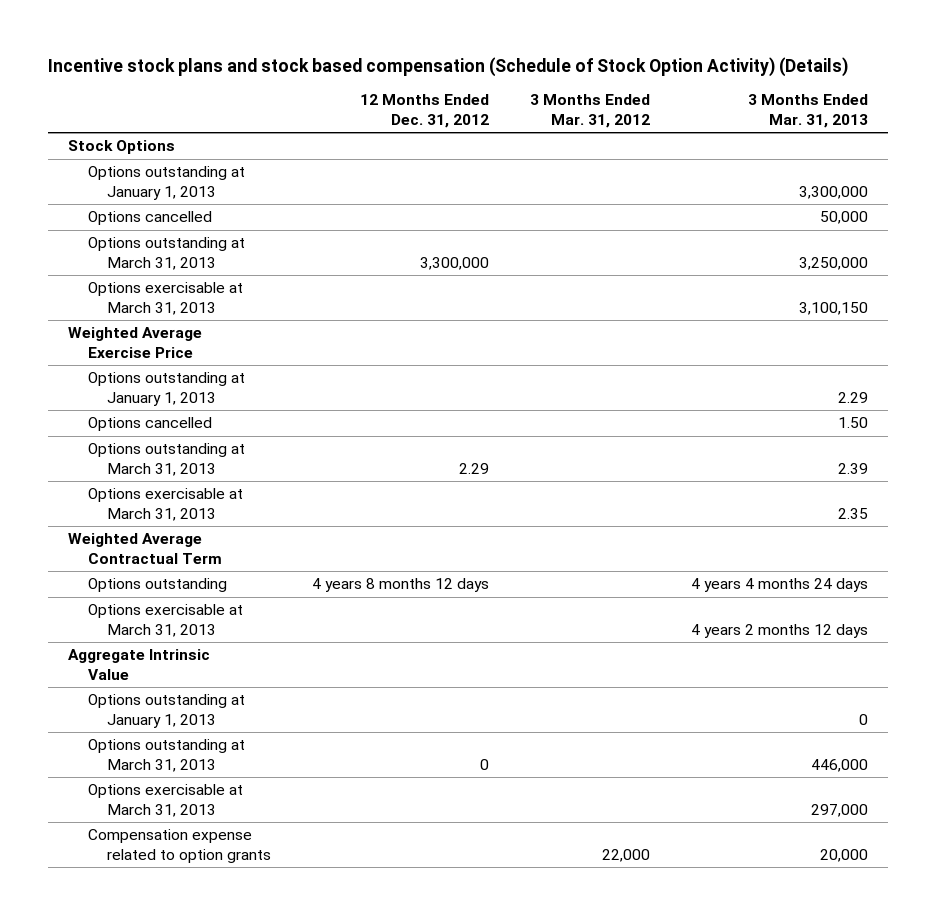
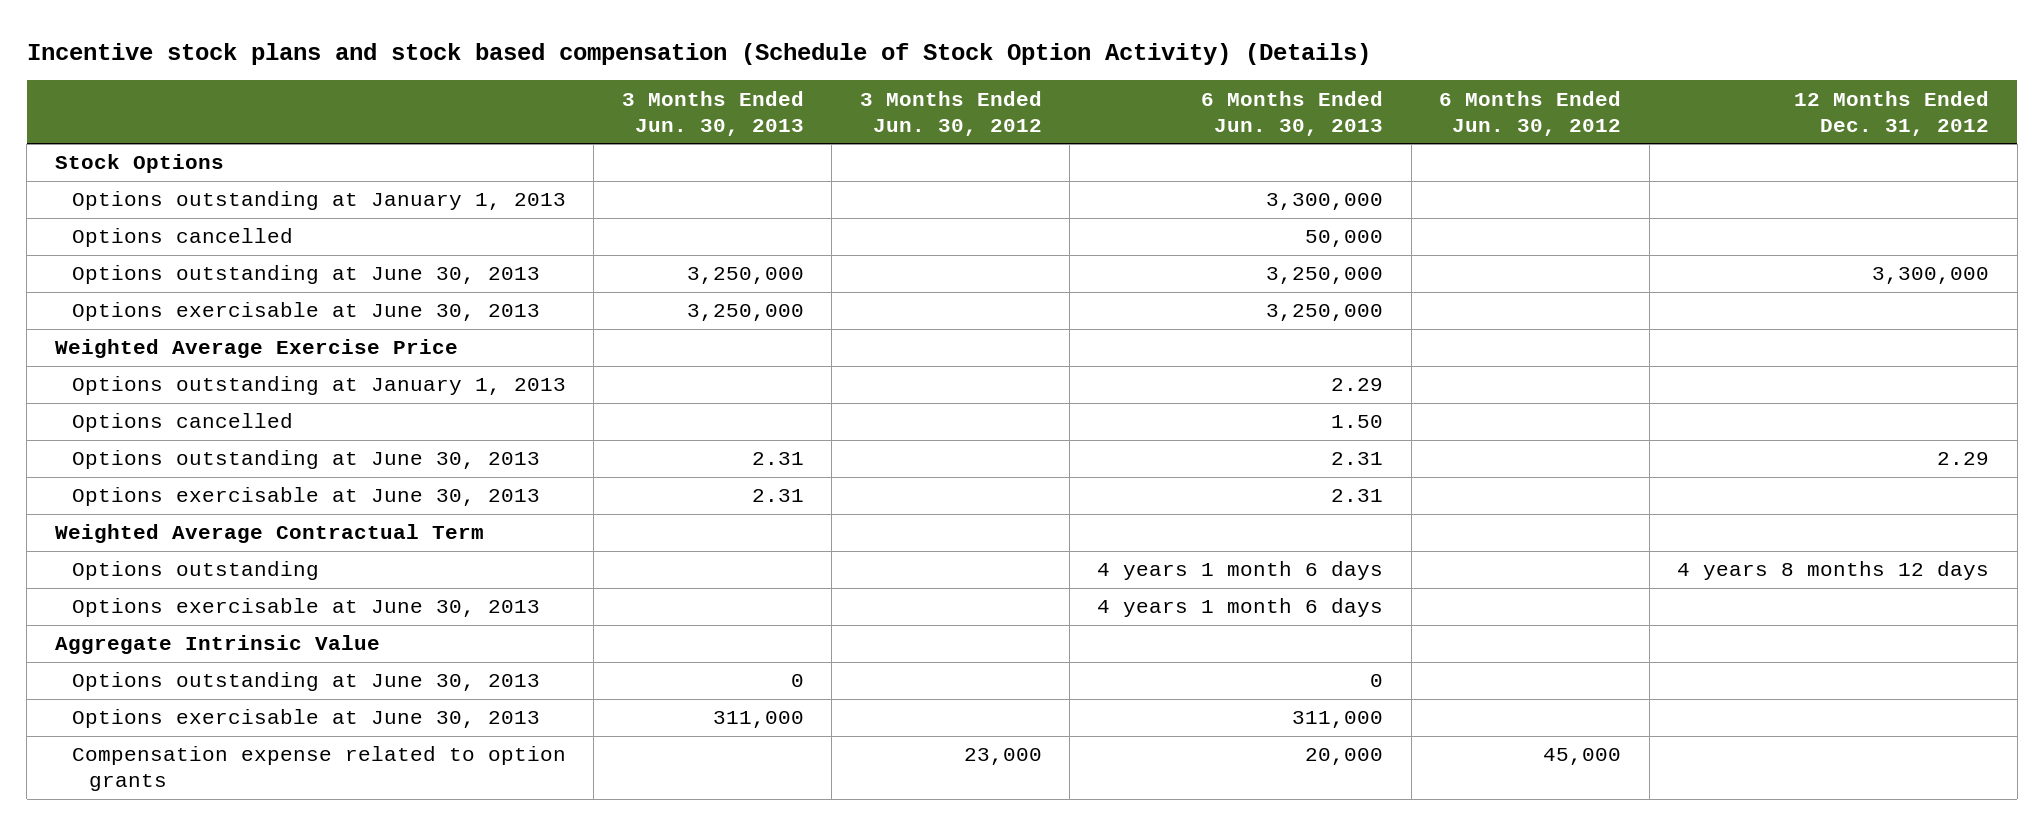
- | 12 Months Ended Dec. 31, 2012 | 3 Months Ended Mar. 31, 2012 | 3 Months Ended Mar. 31, 2013
+ | 3 Months Ended Jun. 30, 2013 | 3 Months Ended Jun. 30, 2012 | 6 Months Ended Jun. 30, 2013 | 6 Months Ended Jun. 30, 2012 | 12 Months Ended Dec. 31, 2012
- Options outstanding at March 31, 2013 | 3,300,000 | | 3,250,000
- Options exercisable at March 31, 2013 | | | 3,100,150
+ Options outstanding at June 30, 2013 | 3,250,000 | | 3,250,000 | | 3,300,000
+ Options exercisable at June 30, 2013 | 3,250,000 | | 3,250,000 | |
- Options outstanding at March 31, 2013 | 2.29 | | 2.39
- Options exercisable at March 31, 2013 | | | 2.35
+ Options outstanding at June 30, 2013 | 2.31 | | 2.31 | | 2.29
+ Options exercisable at June 30, 2013 | 2.31 | | 2.31 | |
- Options exercisable at March 31, 2013 | | | 4 years 2 months 12 days
+ Options exercisable at June 30, 2013 | | | 4 years 1 month 6 days | |
- Options outstanding at January 1, 2013 | | | 0
- Options outstanding at March 31, 2013 | 0 | | 446,000
- Options exercisable at March 31, 2013 | | | 297,000
+ Options outstanding at June 30, 2013 | 0 | | 0 | |
+ Options exercisable at June 30, 2013 | 311,000 | | 311,000 | |

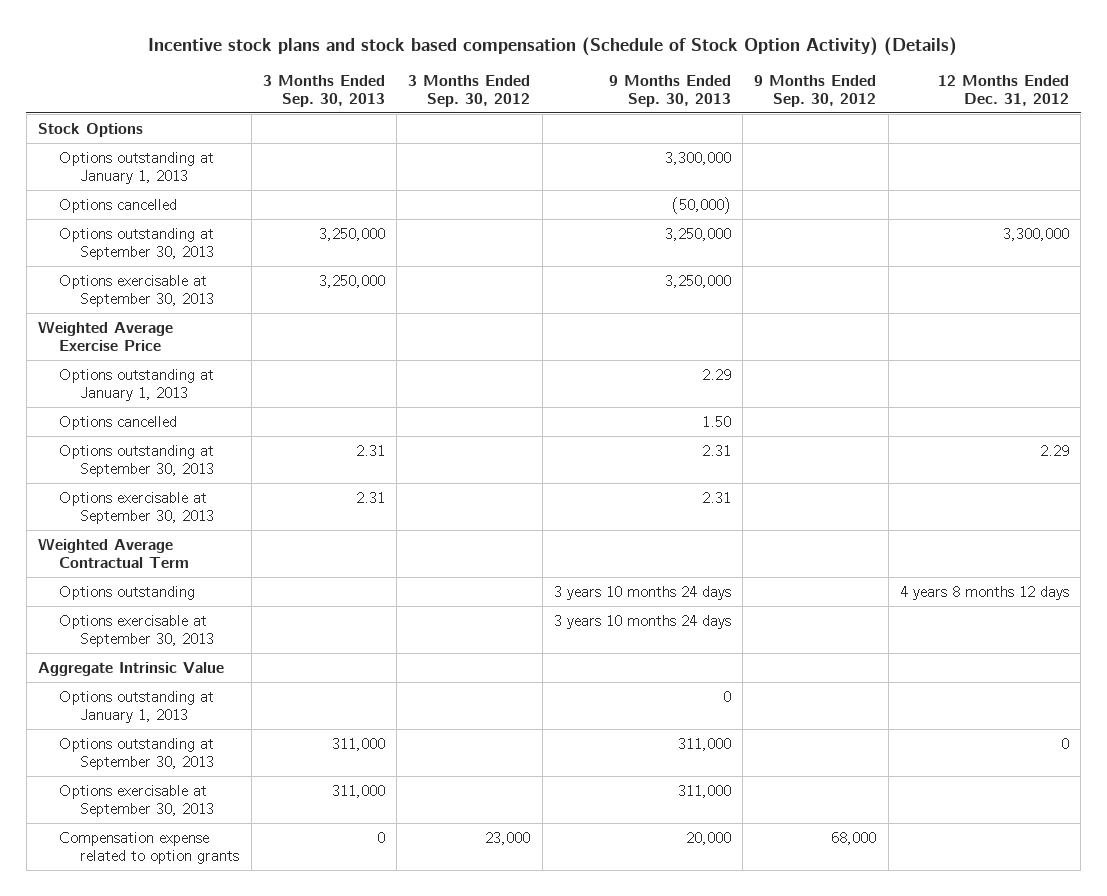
- | 3 Months Ended Jun. 30, 2013 | 3 Months Ended Jun. 30, 2012 | 6 Months Ended Jun. 30, 2013 | 6 Months Ended Jun. 30, 2012 | 12 Months Ended Dec. 31, 2012
+ | 3 Months Ended Sep. 30, 2013 | 3 Months Ended Sep. 30, 2012 | 9 Months Ended Sep. 30, 2013 | 9 Months Ended Sep. 30, 2012 | 12 Months Ended Dec. 31, 2012
- Options outstanding at June 30, 2013 | 3,250,000 | | 3,250,000 | | 3,300,000
- Options exercisable at June 30, 2013 | 3,250,000 | | 3,250,000 | |
+ Options outstanding at September 30, 2013 | 3,250,000 | | 3,250,000 | | 3,300,000
+ Options exercisable at September 30, 2013 | 3,250,000 | | 3,250,000 | |
- Options outstanding at June 30, 2013 | 2.31 | | 2.31 | | 2.29
- Options exercisable at June 30, 2013 | 2.31 | | 2.31 | |
+ Options outstanding at September 30, 2013 | 2.31 | | 2.31 | | 2.29
+ Options exercisable at September 30, 2013 | 2.31 | | 2.31 | |
- Options exercisable at June 30, 2013 | | | 4 years 1 month 6 days | |
+ Options exercisable at September 30, 2013 | | | 3 years 10 months 24 days | |
- Options outstanding at June 30, 2013 | 0 | | 0 | |
- Options exercisable at June 30, 2013 | 311,000 | | 311,000 | |
+ Options outstanding at January 1, 2013 | | | 0 | |
+ Options outstanding at September 30, 2013 | 311,000 | | 311,000 | | 0
+ Options exercisable at September 30, 2013 | 311,000 | | 311,000 | |

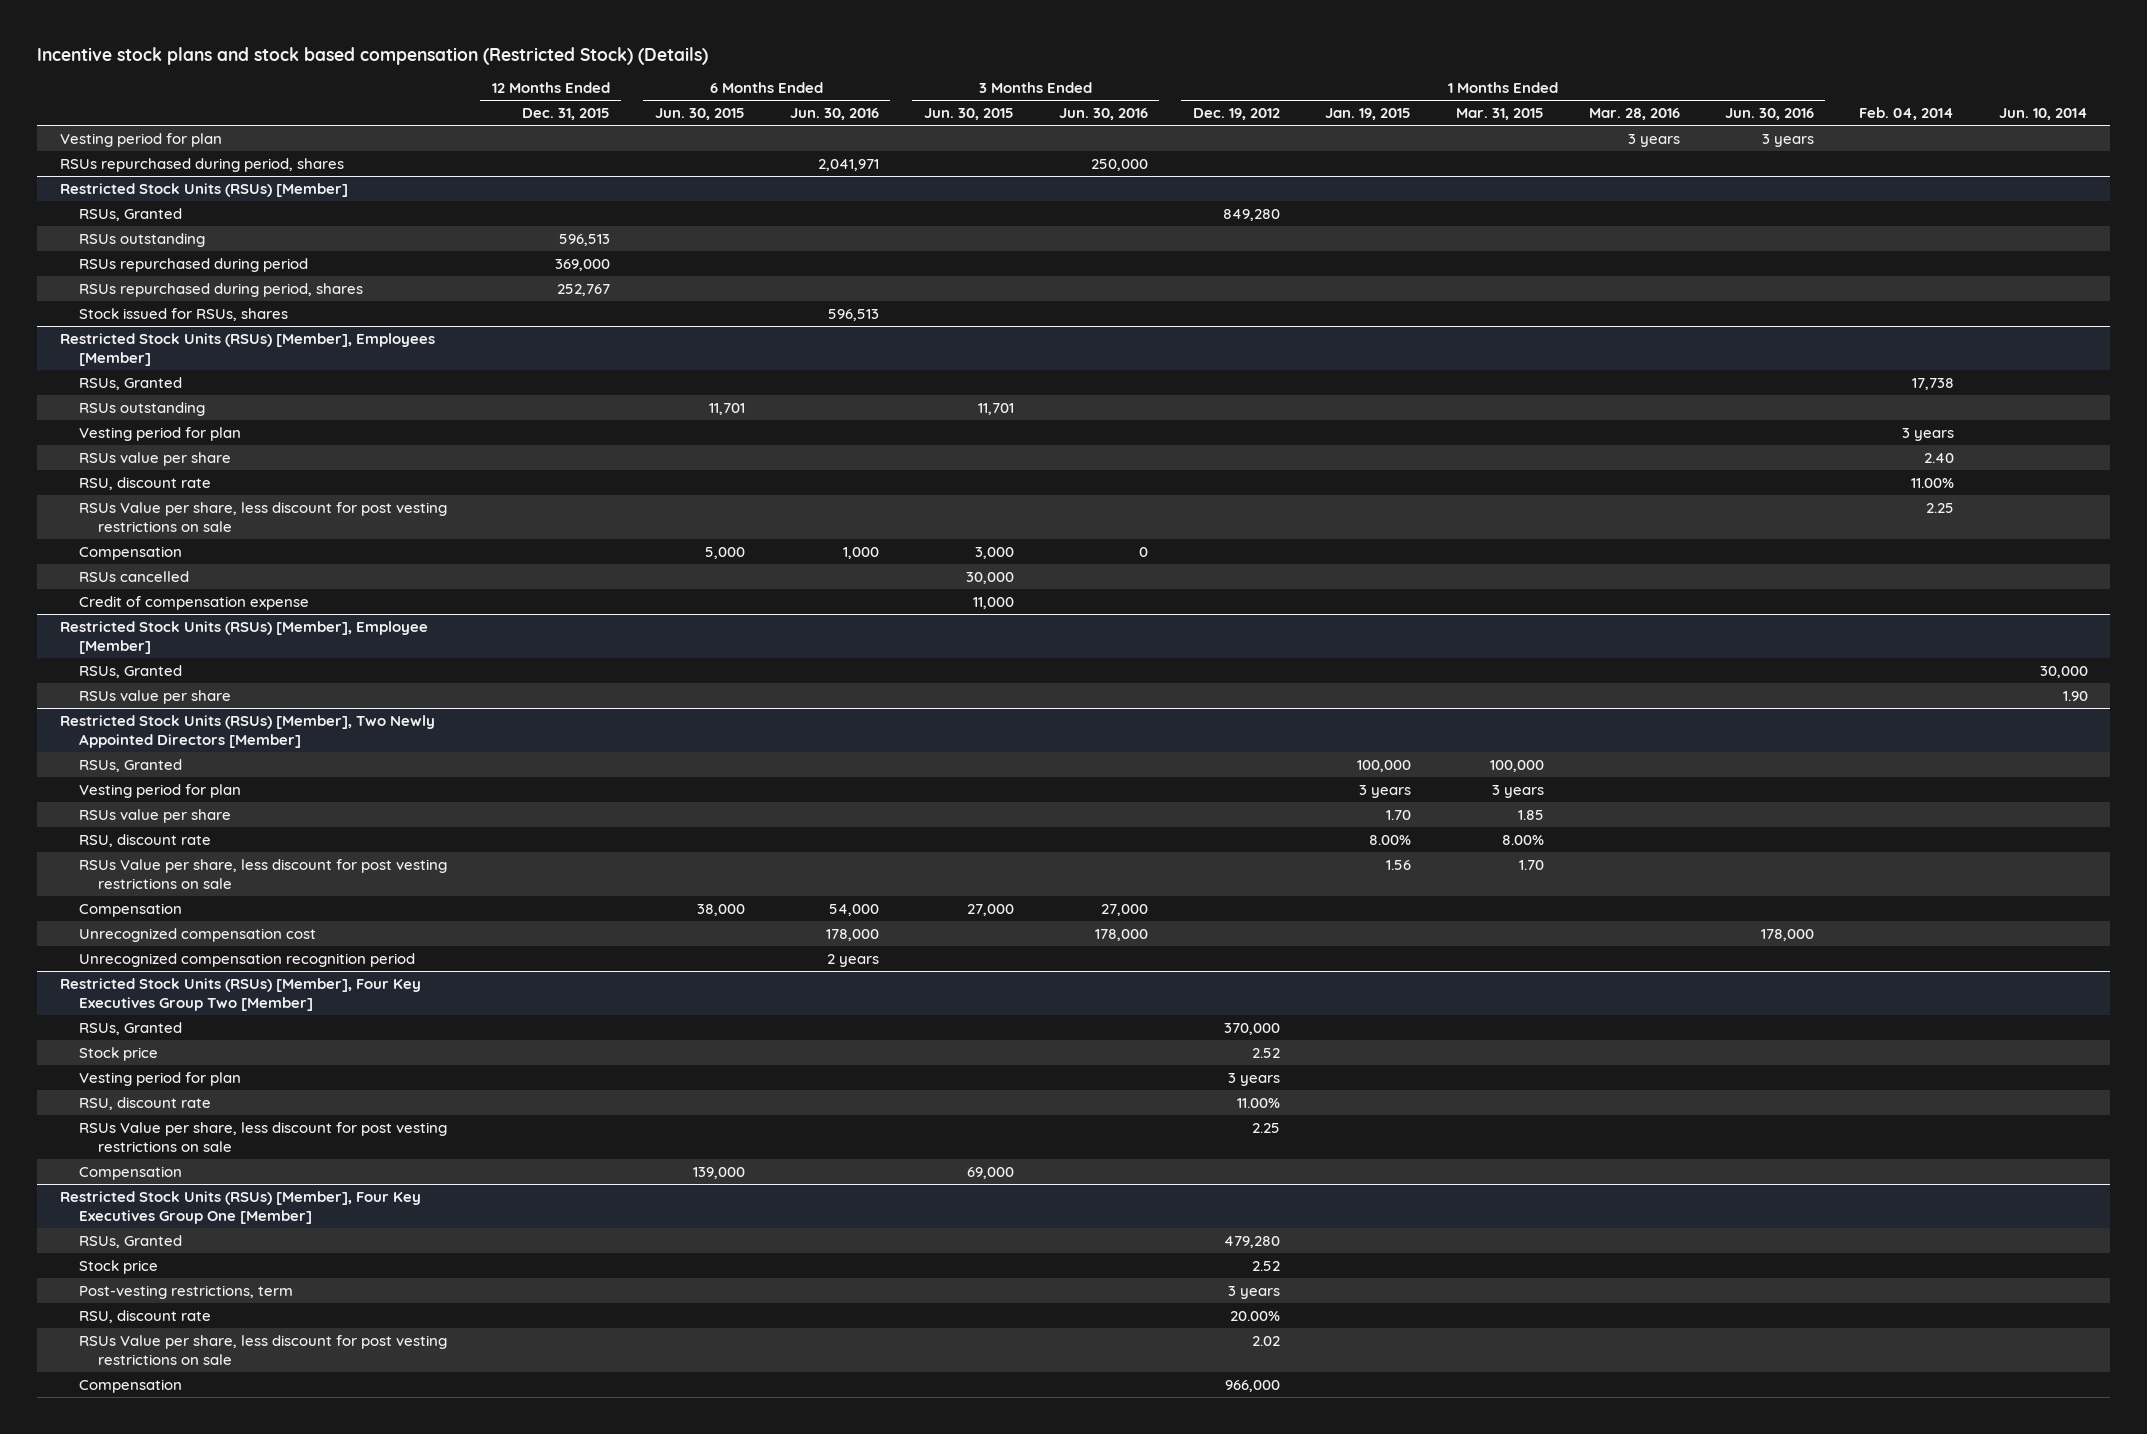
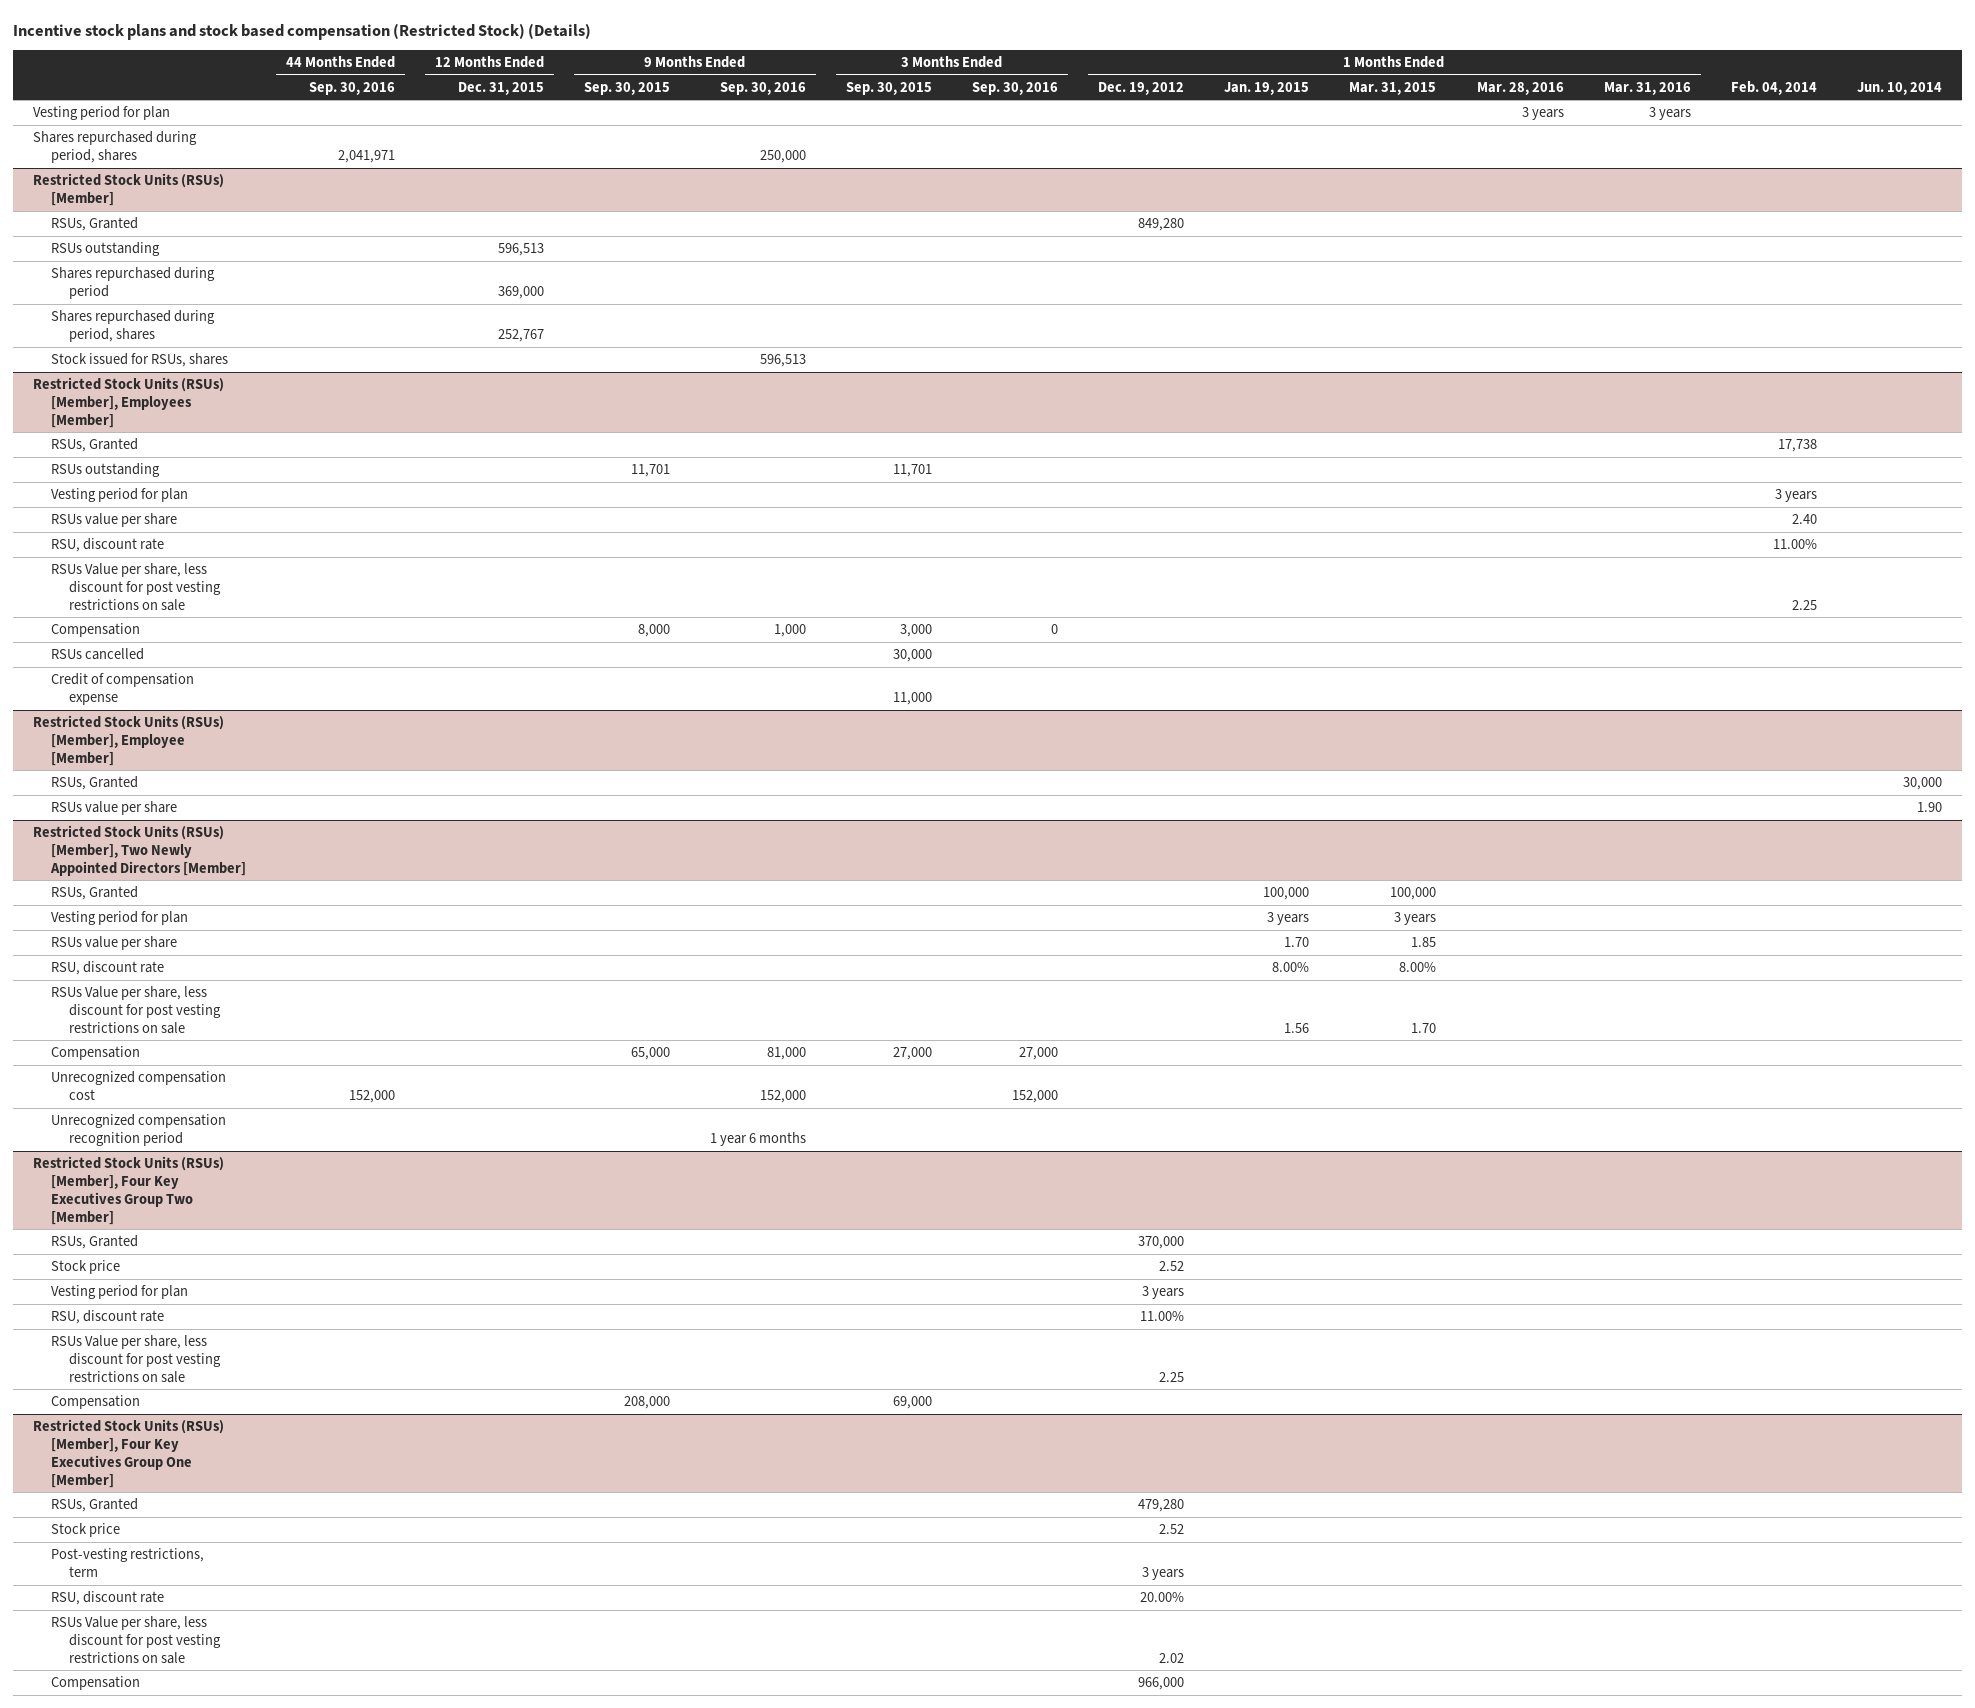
- | 12 Months Ended Dec. 31, 2015 | 6 Months Ended Jun. 30, 2015 | 6 Months Ended Jun. 30, 2016 | 3 Months Ended Jun. 30, 2015 | 3 Months Ended Jun. 30, 2016 | 1 Months Ended Dec. 19, 2012 | 1 Months Ended Jan. 19, 2015 | 1 Months Ended Mar. 31, 2015 | 1 Months Ended Mar. 28, 2016 | 1 Months Ended Jun. 30, 2016 | Feb. 04, 2014 | Jun. 10, 2014
+ | 44 Months Ended Sep. 30, 2016 | 12 Months Ended Dec. 31, 2015 | 9 Months Ended Sep. 30, 2015 | 9 Months Ended Sep. 30, 2016 | 3 Months Ended Sep. 30, 2015 | 3 Months Ended Sep. 30, 2016 | 1 Months Ended Dec. 19, 2012 | 1 Months Ended Jan. 19, 2015 | 1 Months Ended Mar. 31, 2015 | 1 Months Ended Mar. 28, 2016 | 1 Months Ended Mar. 31, 2016 | Feb. 04, 2014 | Jun. 10, 2014
- RSUs repurchased during period, shares | | | 2,041,971 | | 250,000 | | | | | | |
+ Shares repurchased during period, shares | 2,041,971 | | | 250,000 | | | | | | | | |
@ Restricted Stock Units (RSUs) [Member]
- RSUs repurchased during period | 369,000 | | | | | | | | | | |
- RSUs repurchased during period, shares | 252,767 | | | | | | | | | | |
+ Shares repurchased during period | | 369,000 | | | | | | | | | | |
+ Shares repurchased during period, shares | | 252,767 | | | | | | | | | | |

